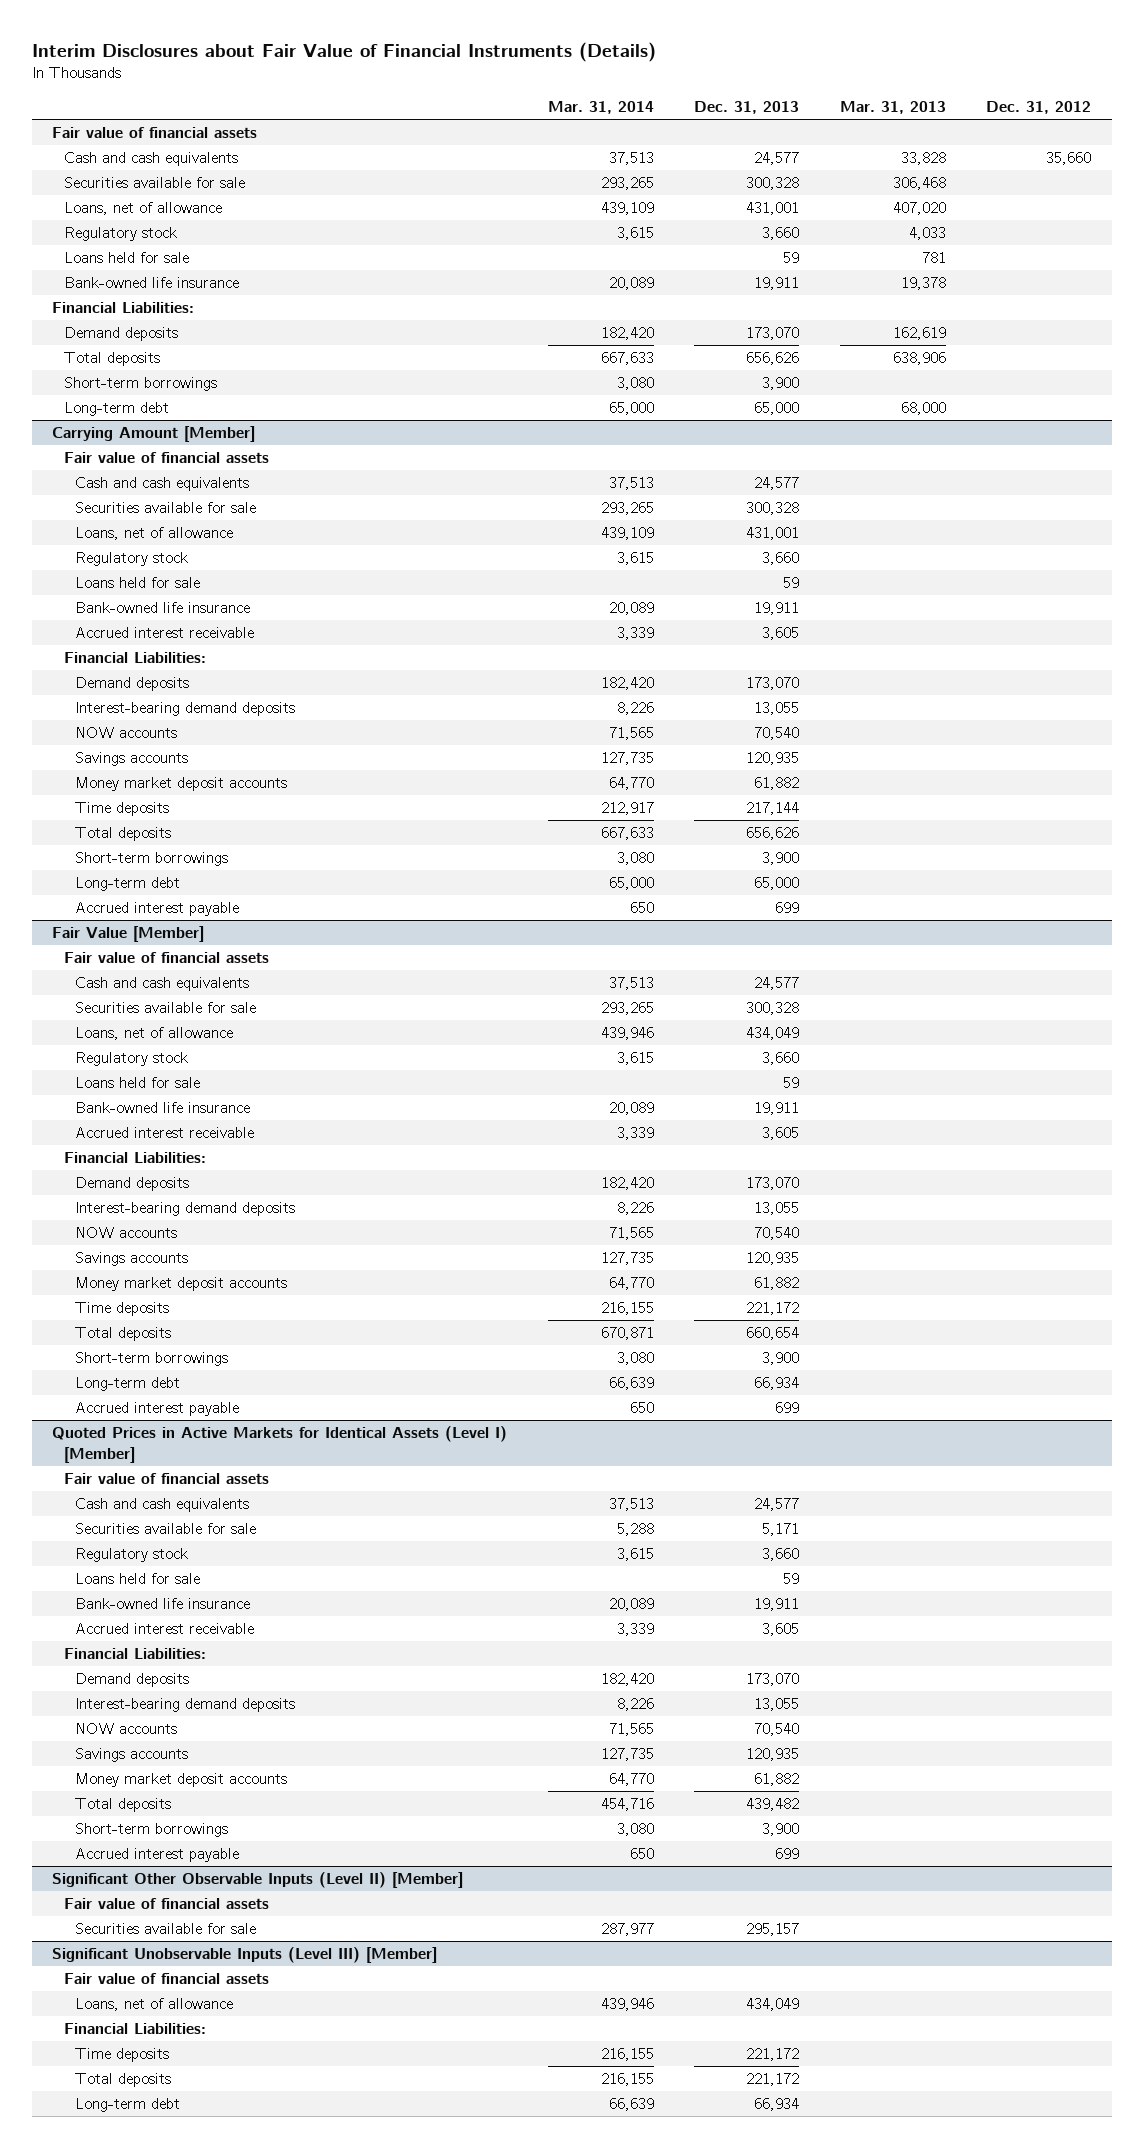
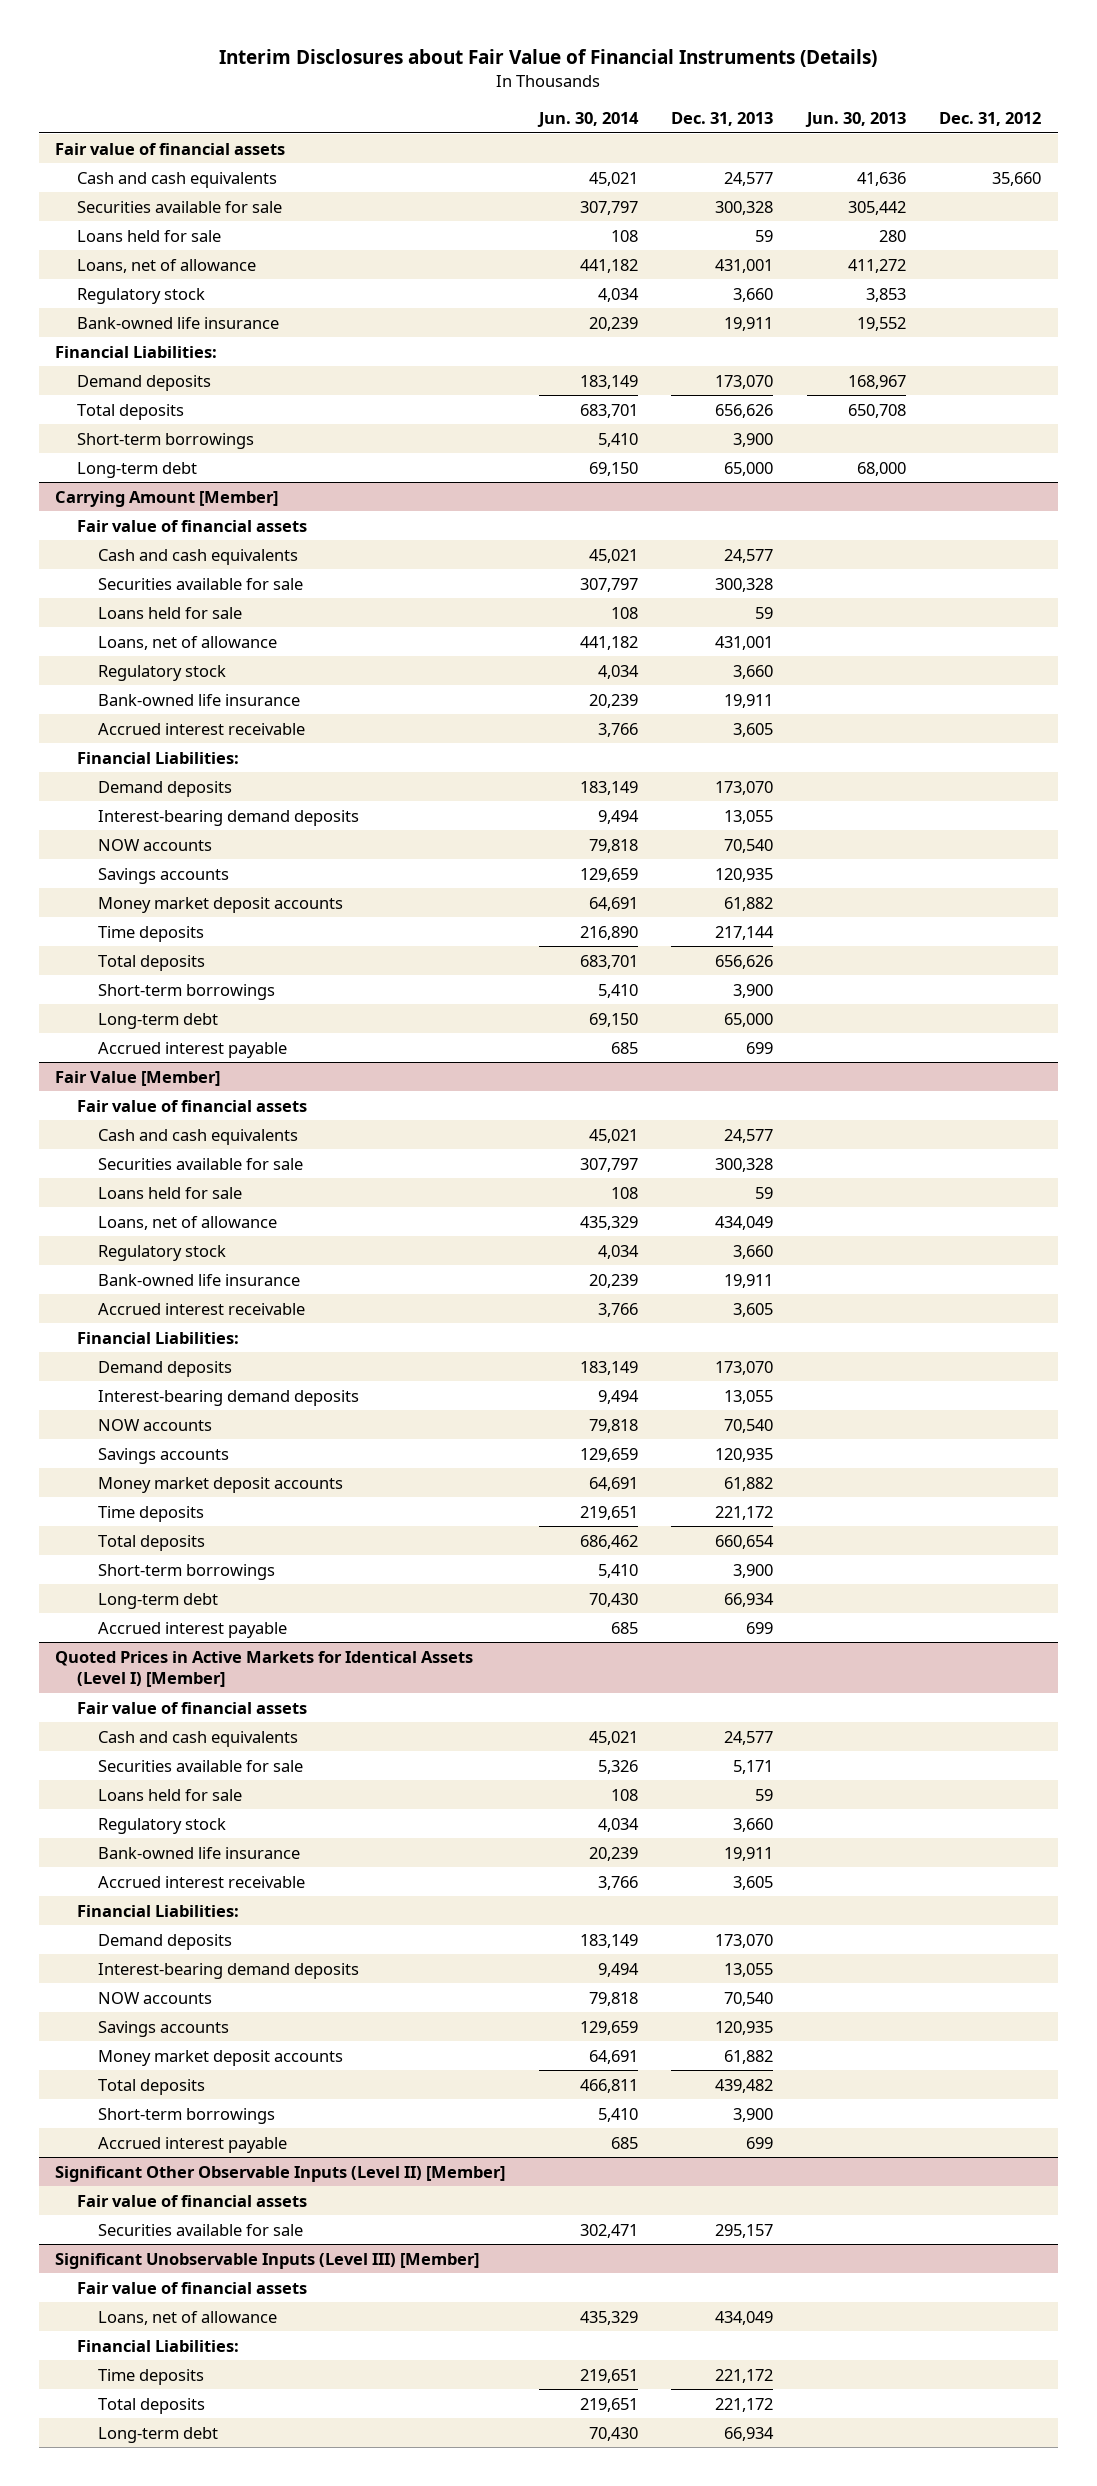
- | Mar. 31, 2014 | Dec. 31, 2013 | Mar. 31, 2013 | Dec. 31, 2012
+ | Jun. 30, 2014 | Dec. 31, 2013 | Jun. 30, 2013 | Dec. 31, 2012
moved up: Loans held for sale | 108 | 59 | 280 |
@ Carrying Amount [Member]
moved up: Loans held for sale | 108 | 59 | |
@ Fair Value [Member]
moved up: Loans held for sale | 108 | 59 | |
@ Quoted Prices in Active Markets for Identical Assets (Level I) [Member]
moved down: Regulatory stock | 4,034 | 3,660 | |

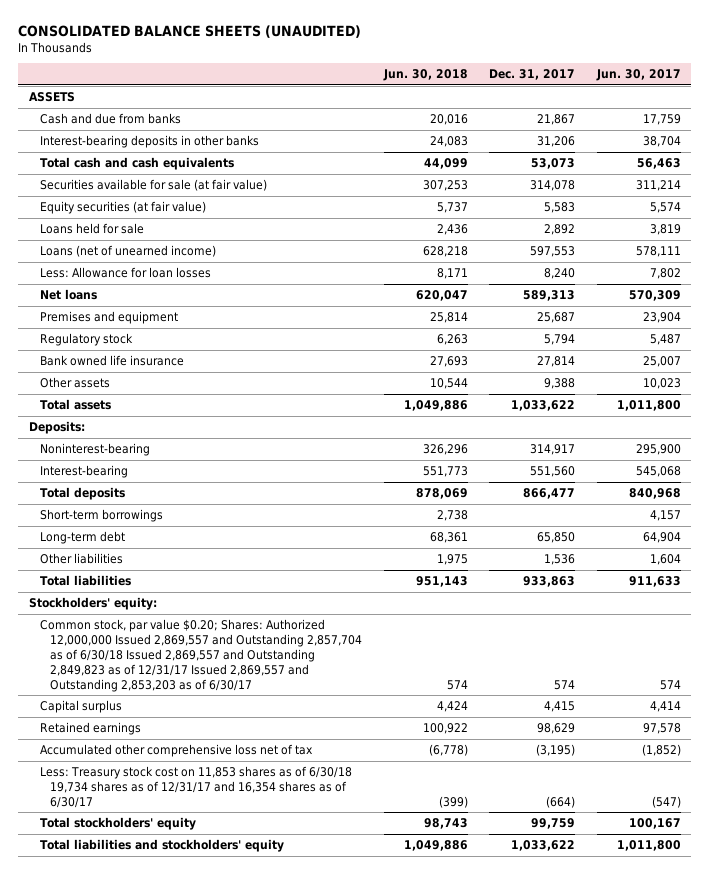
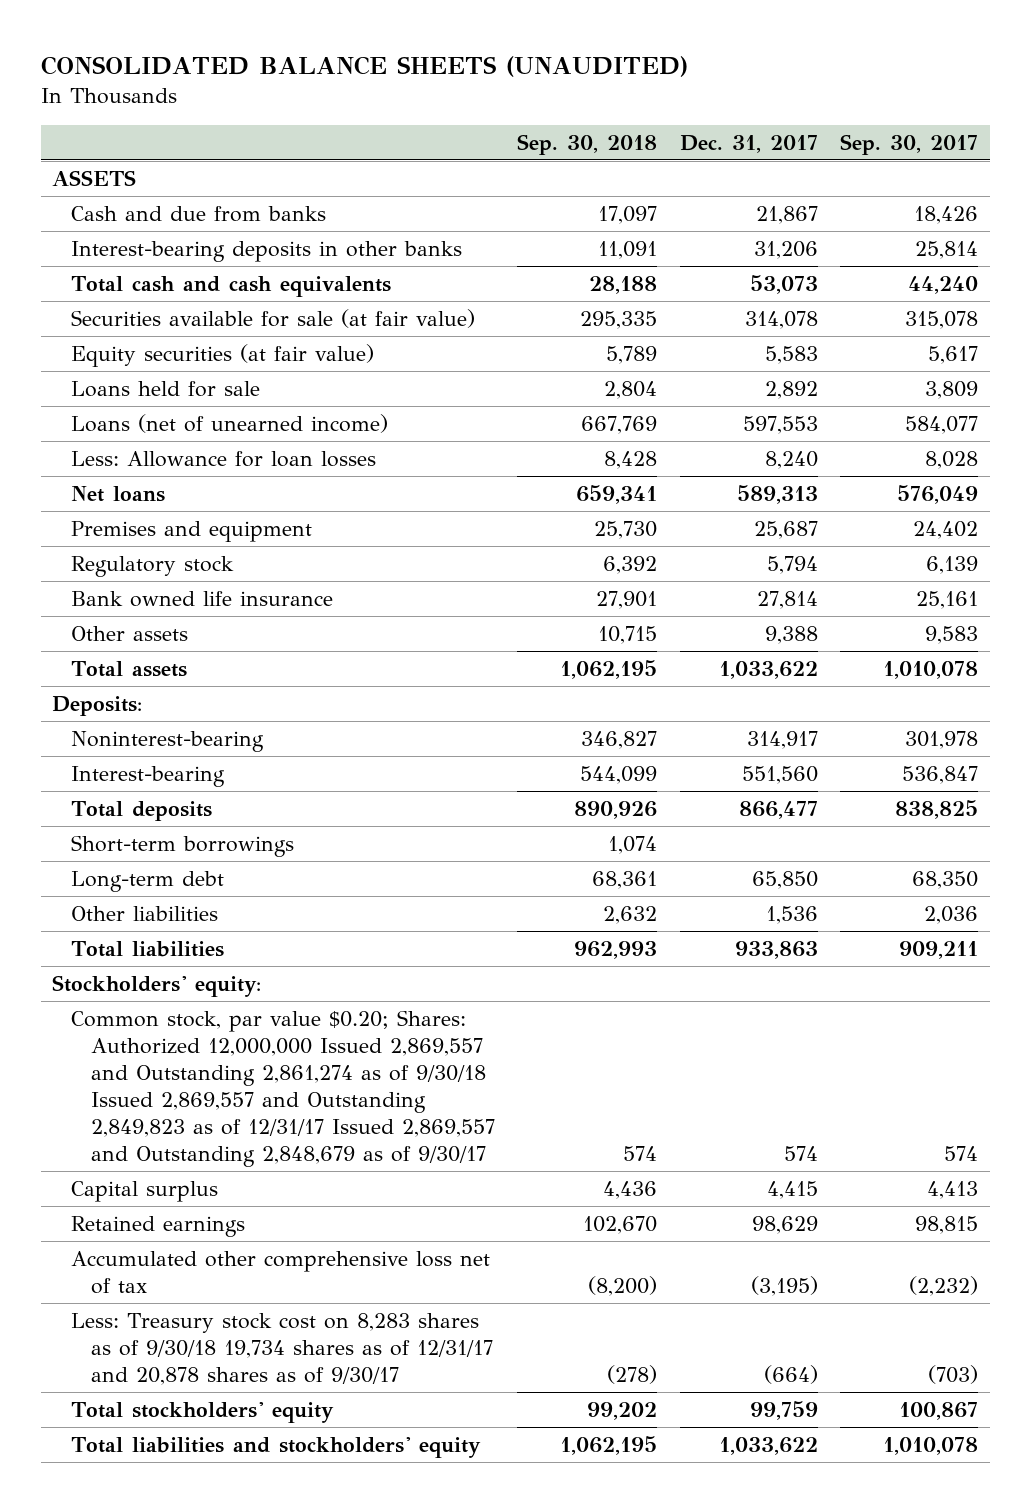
- | Jun. 30, 2018 | Dec. 31, 2017 | Jun. 30, 2017
+ | Sep. 30, 2018 | Dec. 31, 2017 | Sep. 30, 2017
- Common stock, par value $0.20; Shares: Authorized 12,000,000 Issued 2,869,557 and Outstanding 2,857,704 as of 6/30/18 Issued 2,869,557 and Outstanding 2,849,823 as of 12/31/17 Issued 2,869,557 and Outstanding 2,853,203 as of 6/30/17 | 574 | 574 | 574
+ Common stock, par value $0.20; Shares: Authorized 12,000,000 Issued 2,869,557 and Outstanding 2,861,274 as of 9/30/18 Issued 2,869,557 and Outstanding 2,849,823 as of 12/31/17 Issued 2,869,557 and Outstanding 2,848,679 as of 9/30/17 | 574 | 574 | 574
- Less: Treasury stock cost on 11,853 shares as of 6/30/18 19,734 shares as of 12/31/17 and 16,354 shares as of 6/30/17 | (399) | (664) | (547)
+ Less: Treasury stock cost on 8,283 shares as of 9/30/18 19,734 shares as of 12/31/17 and 20,878 shares as of 9/30/17 | (278) | (664) | (703)

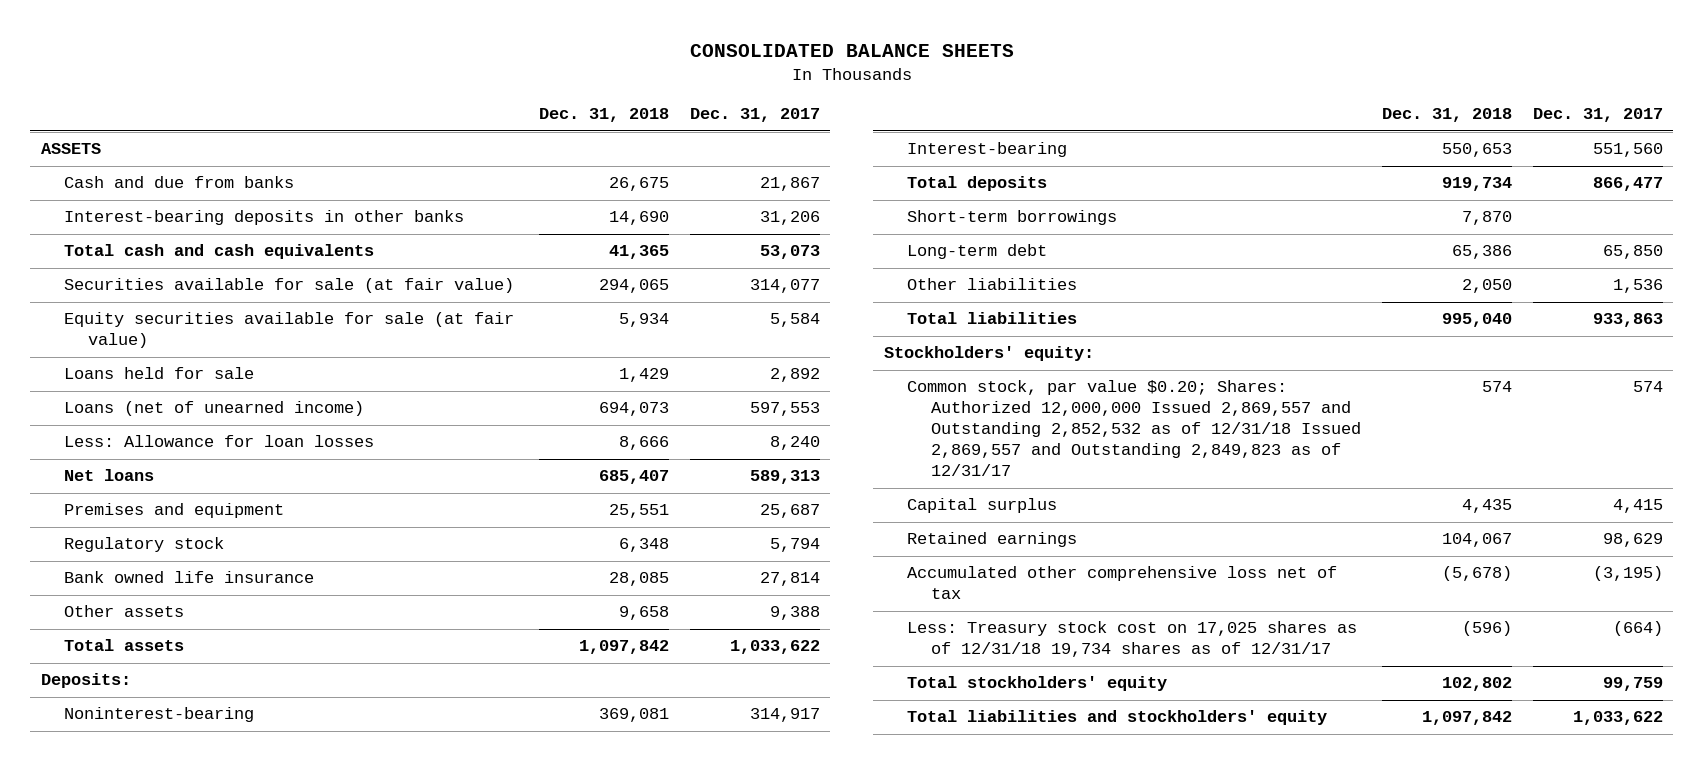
- CONSOLIDATED BALANCE SHEETS (UNAUDITED)
+ CONSOLIDATED BALANCE SHEETS
- | Sep. 30, 2018 | Dec. 31, 2017 | Sep. 30, 2017
+ | Dec. 31, 2018 | Dec. 31, 2017
- Securities available for sale (at fair value) | 295,335 | 314,078 | 315,078
- Equity securities (at fair value) | 5,789 | 5,583 | 5,617
+ Securities available for sale (at fair value) | 294,065 | 314,077
+ Equity securities available for sale (at fair value) | 5,934 | 5,584
- Common stock, par value $0.20; Shares: Authorized 12,000,000 Issued 2,869,557 and Outstanding 2,861,274 as of 9/30/18 Issued 2,869,557 and Outstanding 2,849,823 as of 12/31/17 Issued 2,869,557 and Outstanding 2,848,679 as of 9/30/17 | 574 | 574 | 574
+ Common stock, par value $0.20; Shares: Authorized 12,000,000 Issued 2,869,557 and Outstanding 2,852,532 as of 12/31/18 Issued 2,869,557 and Outstanding 2,849,823 as of 12/31/17 | 574 | 574
- Less: Treasury stock cost on 8,283 shares as of 9/30/18 19,734 shares as of 12/31/17 and 20,878 shares as of 9/30/17 | (278) | (664) | (703)
+ Less: Treasury stock cost on 17,025 shares as of 12/31/18 19,734 shares as of 12/31/17 | (596) | (664)

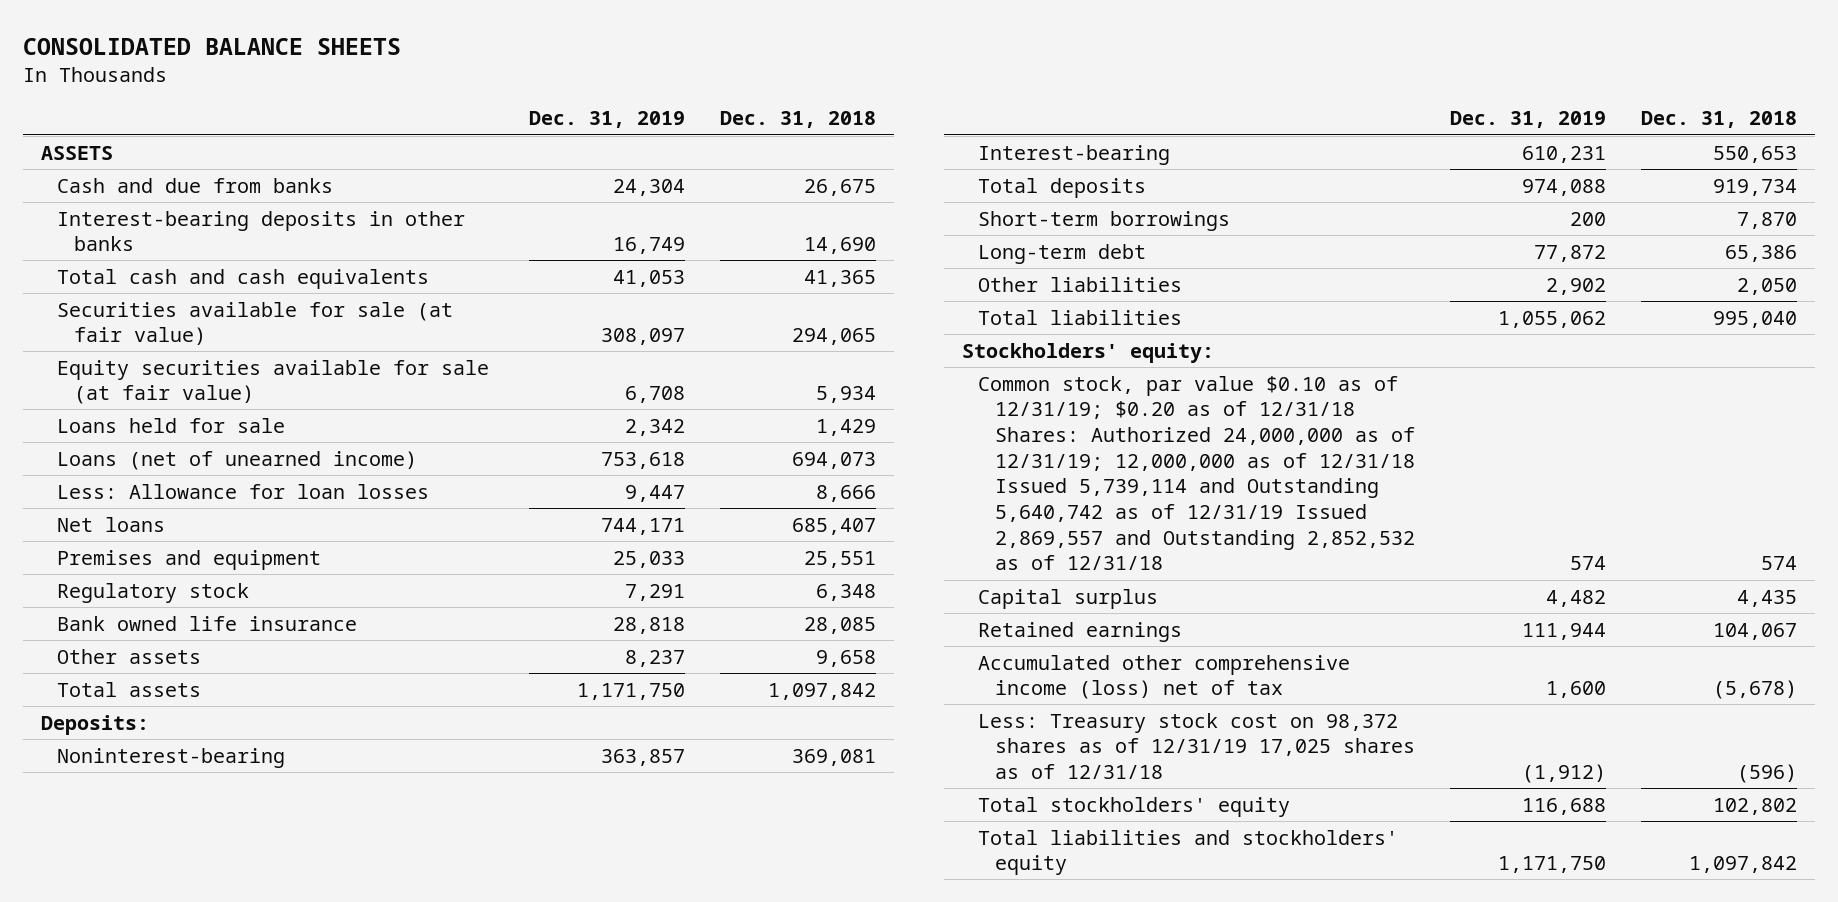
- | Dec. 31, 2018 | Dec. 31, 2017
+ | Dec. 31, 2019 | Dec. 31, 2018
- Common stock, par value $0.20; Shares: Authorized 12,000,000 Issued 2,869,557 and Outstanding 2,852,532 as of 12/31/18 Issued 2,869,557 and Outstanding 2,849,823 as of 12/31/17 | 574 | 574
+ Common stock, par value $0.10 as of 12/31/19; $0.20 as of 12/31/18 Shares: Authorized 24,000,000 as of 12/31/19; 12,000,000 as of 12/31/18 Issued 5,739,114 and Outstanding 5,640,742 as of 12/31/19 Issued 2,869,557 and Outstanding 2,852,532 as of 12/31/18 | 574 | 574
- Accumulated other comprehensive loss net of tax | (5,678) | (3,195)
- Less: Treasury stock cost on 17,025 shares as of 12/31/18 19,734 shares as of 12/31/17 | (596) | (664)
+ Accumulated other comprehensive income (loss) net of tax | 1,600 | (5,678)
+ Less: Treasury stock cost on 98,372 shares as of 12/31/19 17,025 shares as of 12/31/18 | (1,912) | (596)

